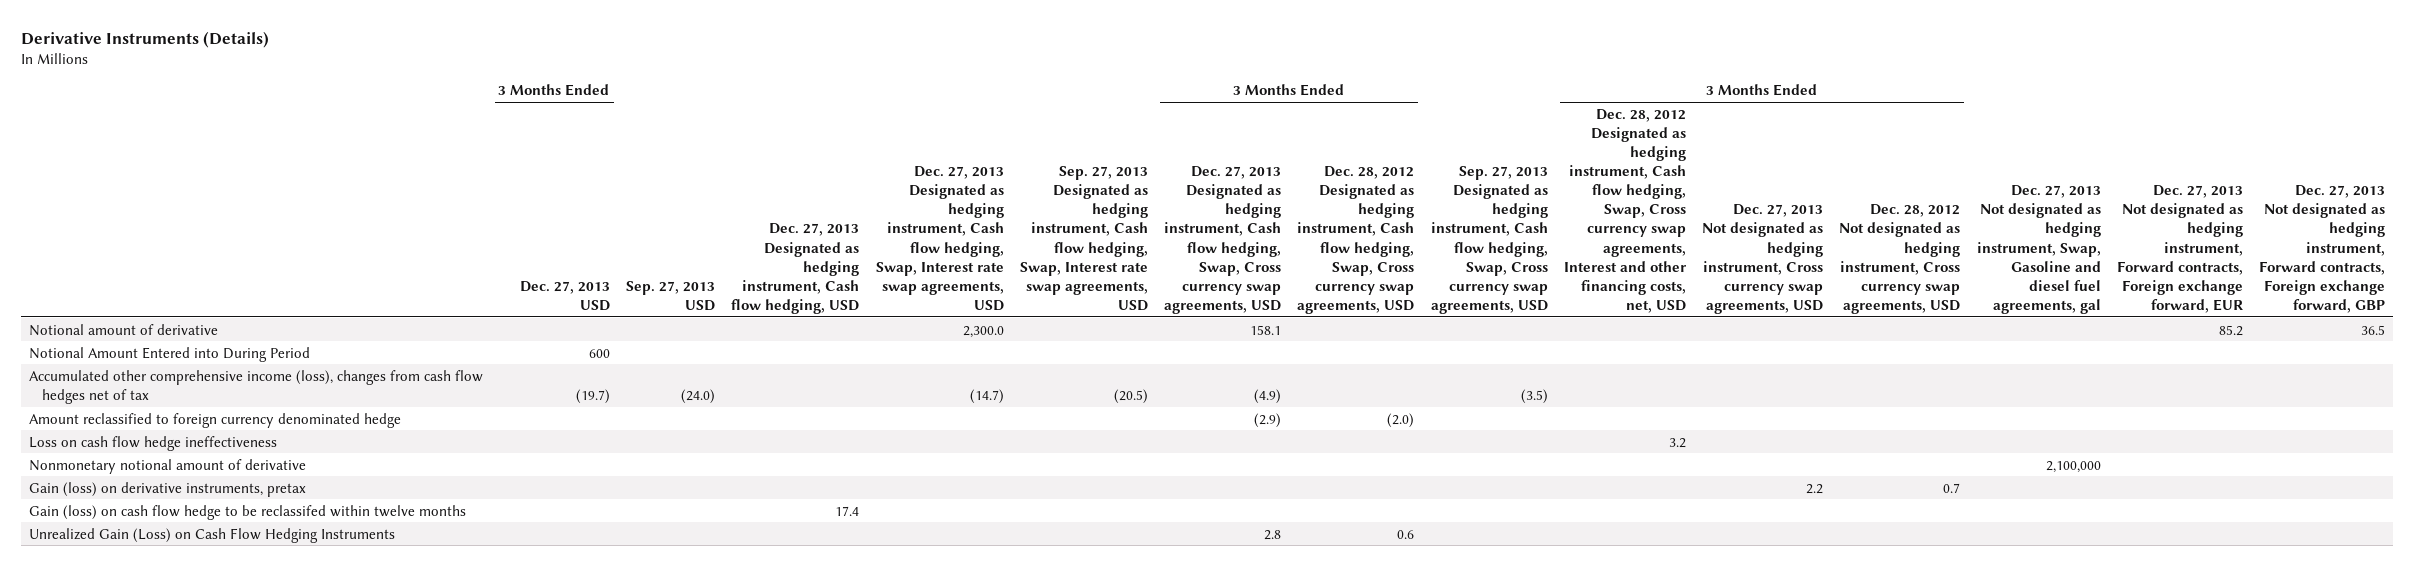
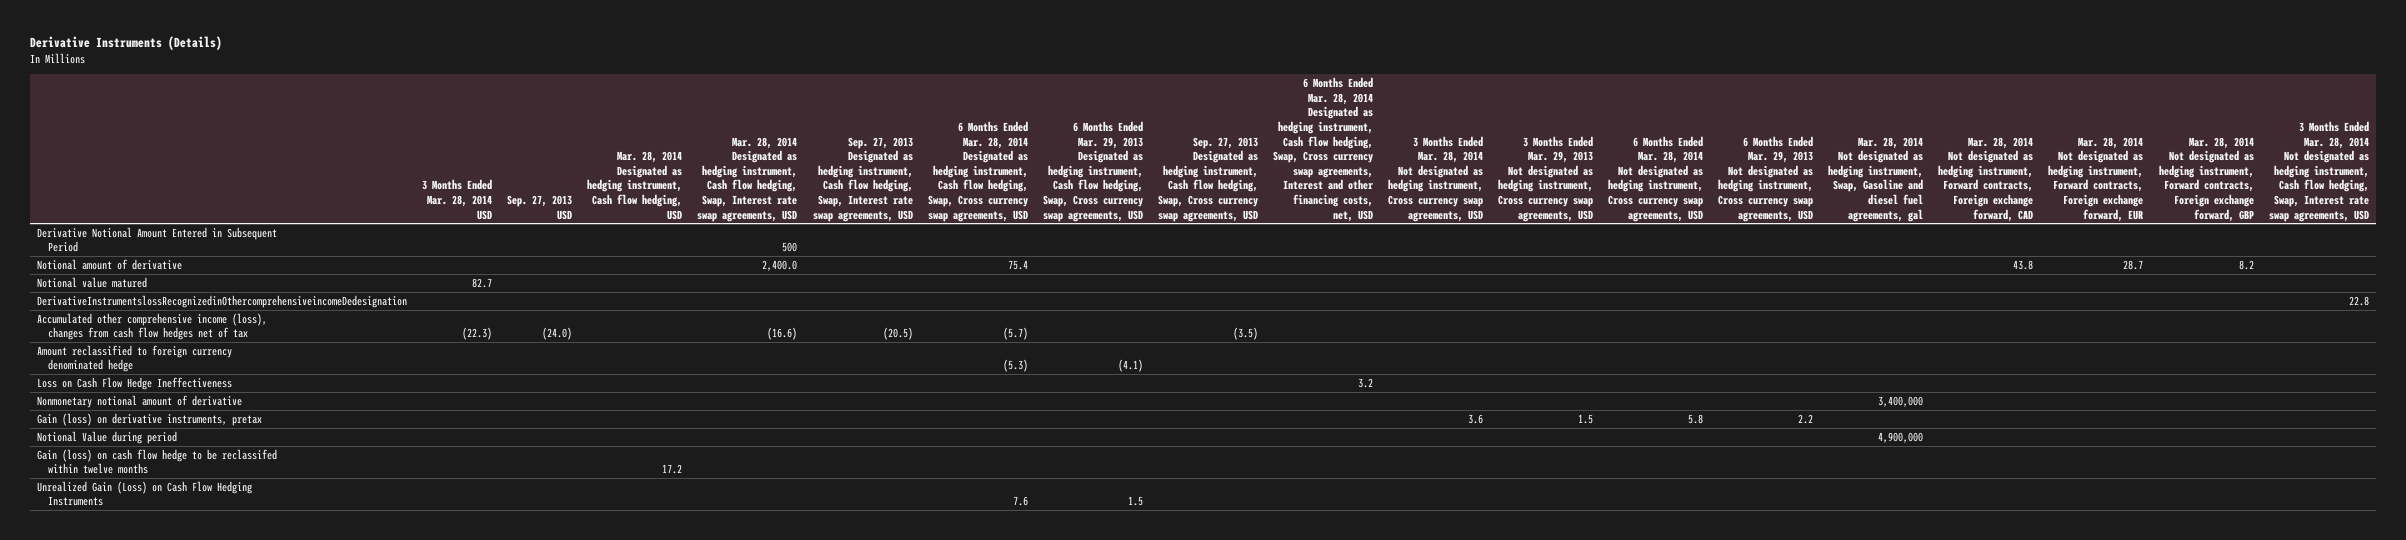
- | 3 Months Ended Dec. 27, 2013 USD | Sep. 27, 2013 USD | Dec. 27, 2013 Designated as hedging instrument, Cash flow hedging, USD | Dec. 27, 2013 Designated as hedging instrument, Cash flow hedging, Swap, Interest rate swap agreements, USD | Sep. 27, 2013 Designated as hedging instrument, Cash flow hedging, Swap, Interest rate swap agreements, USD | 3 Months Ended Dec. 27, 2013 Designated as hedging instrument, Cash flow hedging, Swap, Cross currency swap agreements, USD | 3 Months Ended Dec. 28, 2012 Designated as hedging instrument, Cash flow hedging, Swap, Cross currency swap agreements, USD | Sep. 27, 2013 Designated as hedging instrument, Cash flow hedging, Swap, Cross currency swap agreements, USD | 3 Months Ended Dec. 28, 2012 Designated as hedging instrument, Cash flow hedging, Swap, Cross currency swap agreements, Interest and other financing costs, net, USD | 3 Months Ended Dec. 27, 2013 Not designated as hedging instrument, Cross currency swap agreements, USD | 3 Months Ended Dec. 28, 2012 Not designated as hedging instrument, Cross currency swap agreements, USD | Dec. 27, 2013 Not designated as hedging instrument, Swap, Gasoline and diesel fuel agreements, gal | Dec. 27, 2013 Not designated as hedging instrument, Forward contracts, Foreign exchange forward, EUR | Dec. 27, 2013 Not designated as hedging instrument, Forward contracts, Foreign exchange forward, GBP
+ | 3 Months Ended Mar. 28, 2014 USD | Sep. 27, 2013 USD | Mar. 28, 2014 Designated as hedging instrument, Cash flow hedging, USD | Mar. 28, 2014 Designated as hedging instrument, Cash flow hedging, Swap, Interest rate swap agreements, USD | Sep. 27, 2013 Designated as hedging instrument, Cash flow hedging, Swap, Interest rate swap agreements, USD | 6 Months Ended Mar. 28, 2014 Designated as hedging instrument, Cash flow hedging, Swap, Cross currency swap agreements, USD | 6 Months Ended Mar. 29, 2013 Designated as hedging instrument, Cash flow hedging, Swap, Cross currency swap agreements, USD | Sep. 27, 2013 Designated as hedging instrument, Cash flow hedging, Swap, Cross currency swap agreements, USD | 6 Months Ended Mar. 28, 2014 Designated as hedging instrument, Cash flow hedging, Swap, Cross currency swap agreements, Interest and other financing costs, net, USD | 3 Months Ended Mar. 28, 2014 Not designated as hedging instrument, Cross currency swap agreements, USD | 3 Months Ended Mar. 29, 2013 Not designated as hedging instrument, Cross currency swap agreements, USD | 6 Months Ended Mar. 28, 2014 Not designated as hedging instrument, Cross currency swap agreements, USD | 6 Months Ended Mar. 29, 2013 Not designated as hedging instrument, Cross currency swap agreements, USD | Mar. 28, 2014 Not designated as hedging instrument, Swap, Gasoline and diesel fuel agreements, gal | Mar. 28, 2014 Not designated as hedging instrument, Forward contracts, Foreign exchange forward, CAD | Mar. 28, 2014 Not designated as hedging instrument, Forward contracts, Foreign exchange forward, EUR | Mar. 28, 2014 Not designated as hedging instrument, Forward contracts, Foreign exchange forward, GBP | 3 Months Ended Mar. 28, 2014 Not designated as hedging instrument, Cash flow hedging, Swap, Interest rate swap agreements, USD
+ Derivative Notional Amount Entered in Subsequent Period | | | | 500 | | | | | | | | | | | | | |
- Notional Amount Entered into During Period | 600 | | | | | | | | | | | | |
+ Notional value matured | 82.7 | | | | | | | | | | | | | | | | |
+ DerivativeInstrumentslossRecognizedinOthercomprehensiveincomeDedesignation | | | | | | | | | | | | | | | | | | 22.8
- Loss on cash flow hedge ineffectiveness | | | | | | | | | 3.2 | | | | |
+ Loss on Cash Flow Hedge Ineffectiveness | | | | | | | | | 3.2 | | | | | | | | |
+ Notional Value during period | | | | | | | | | | | | | | 4,900,000 | | | |

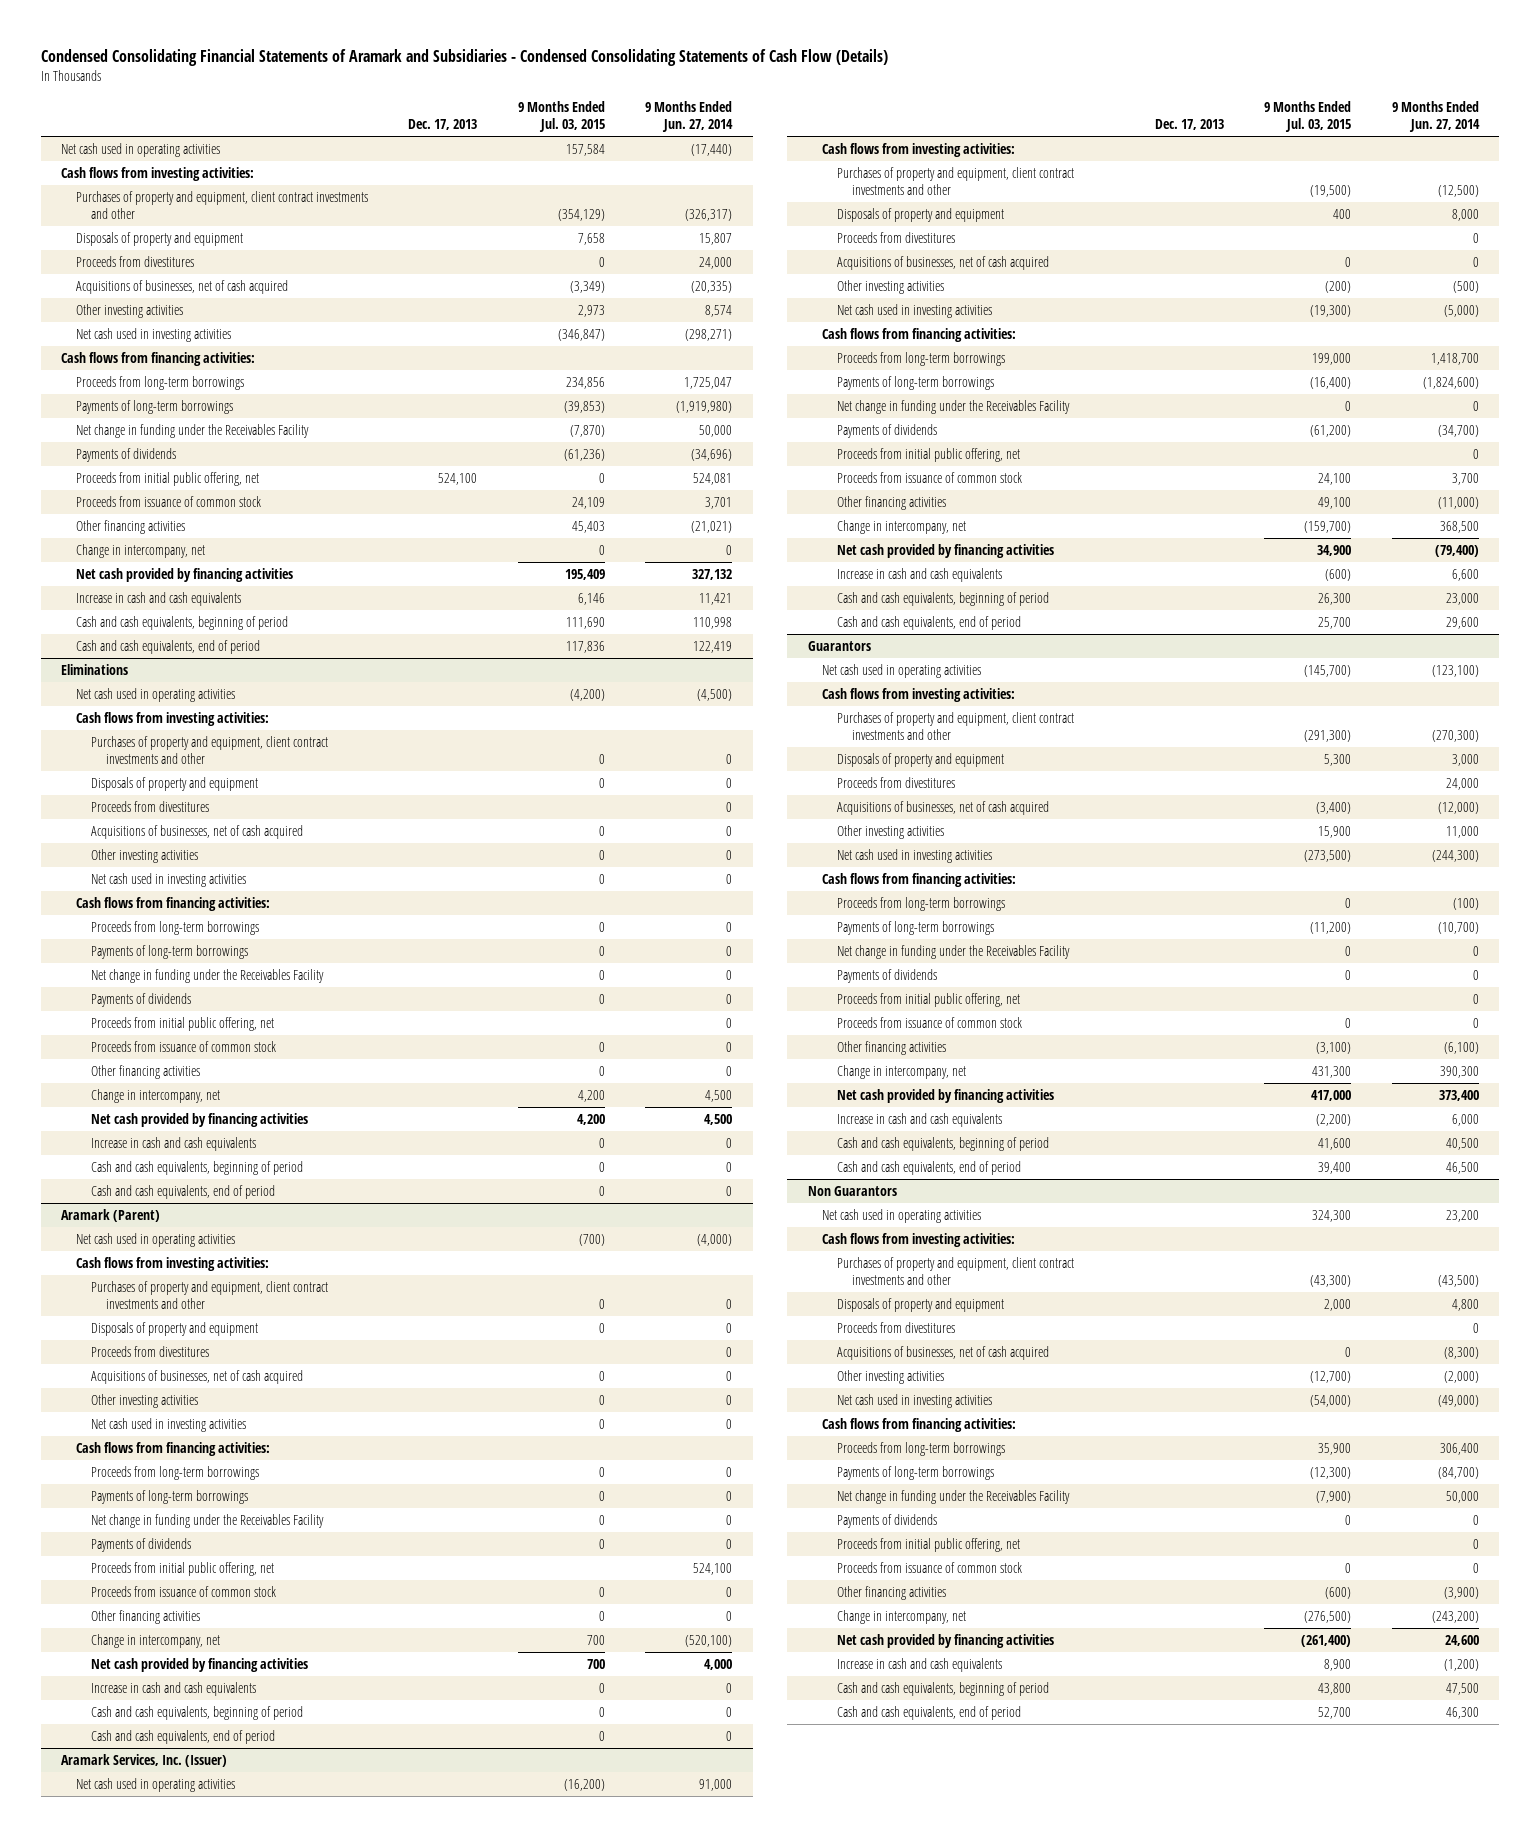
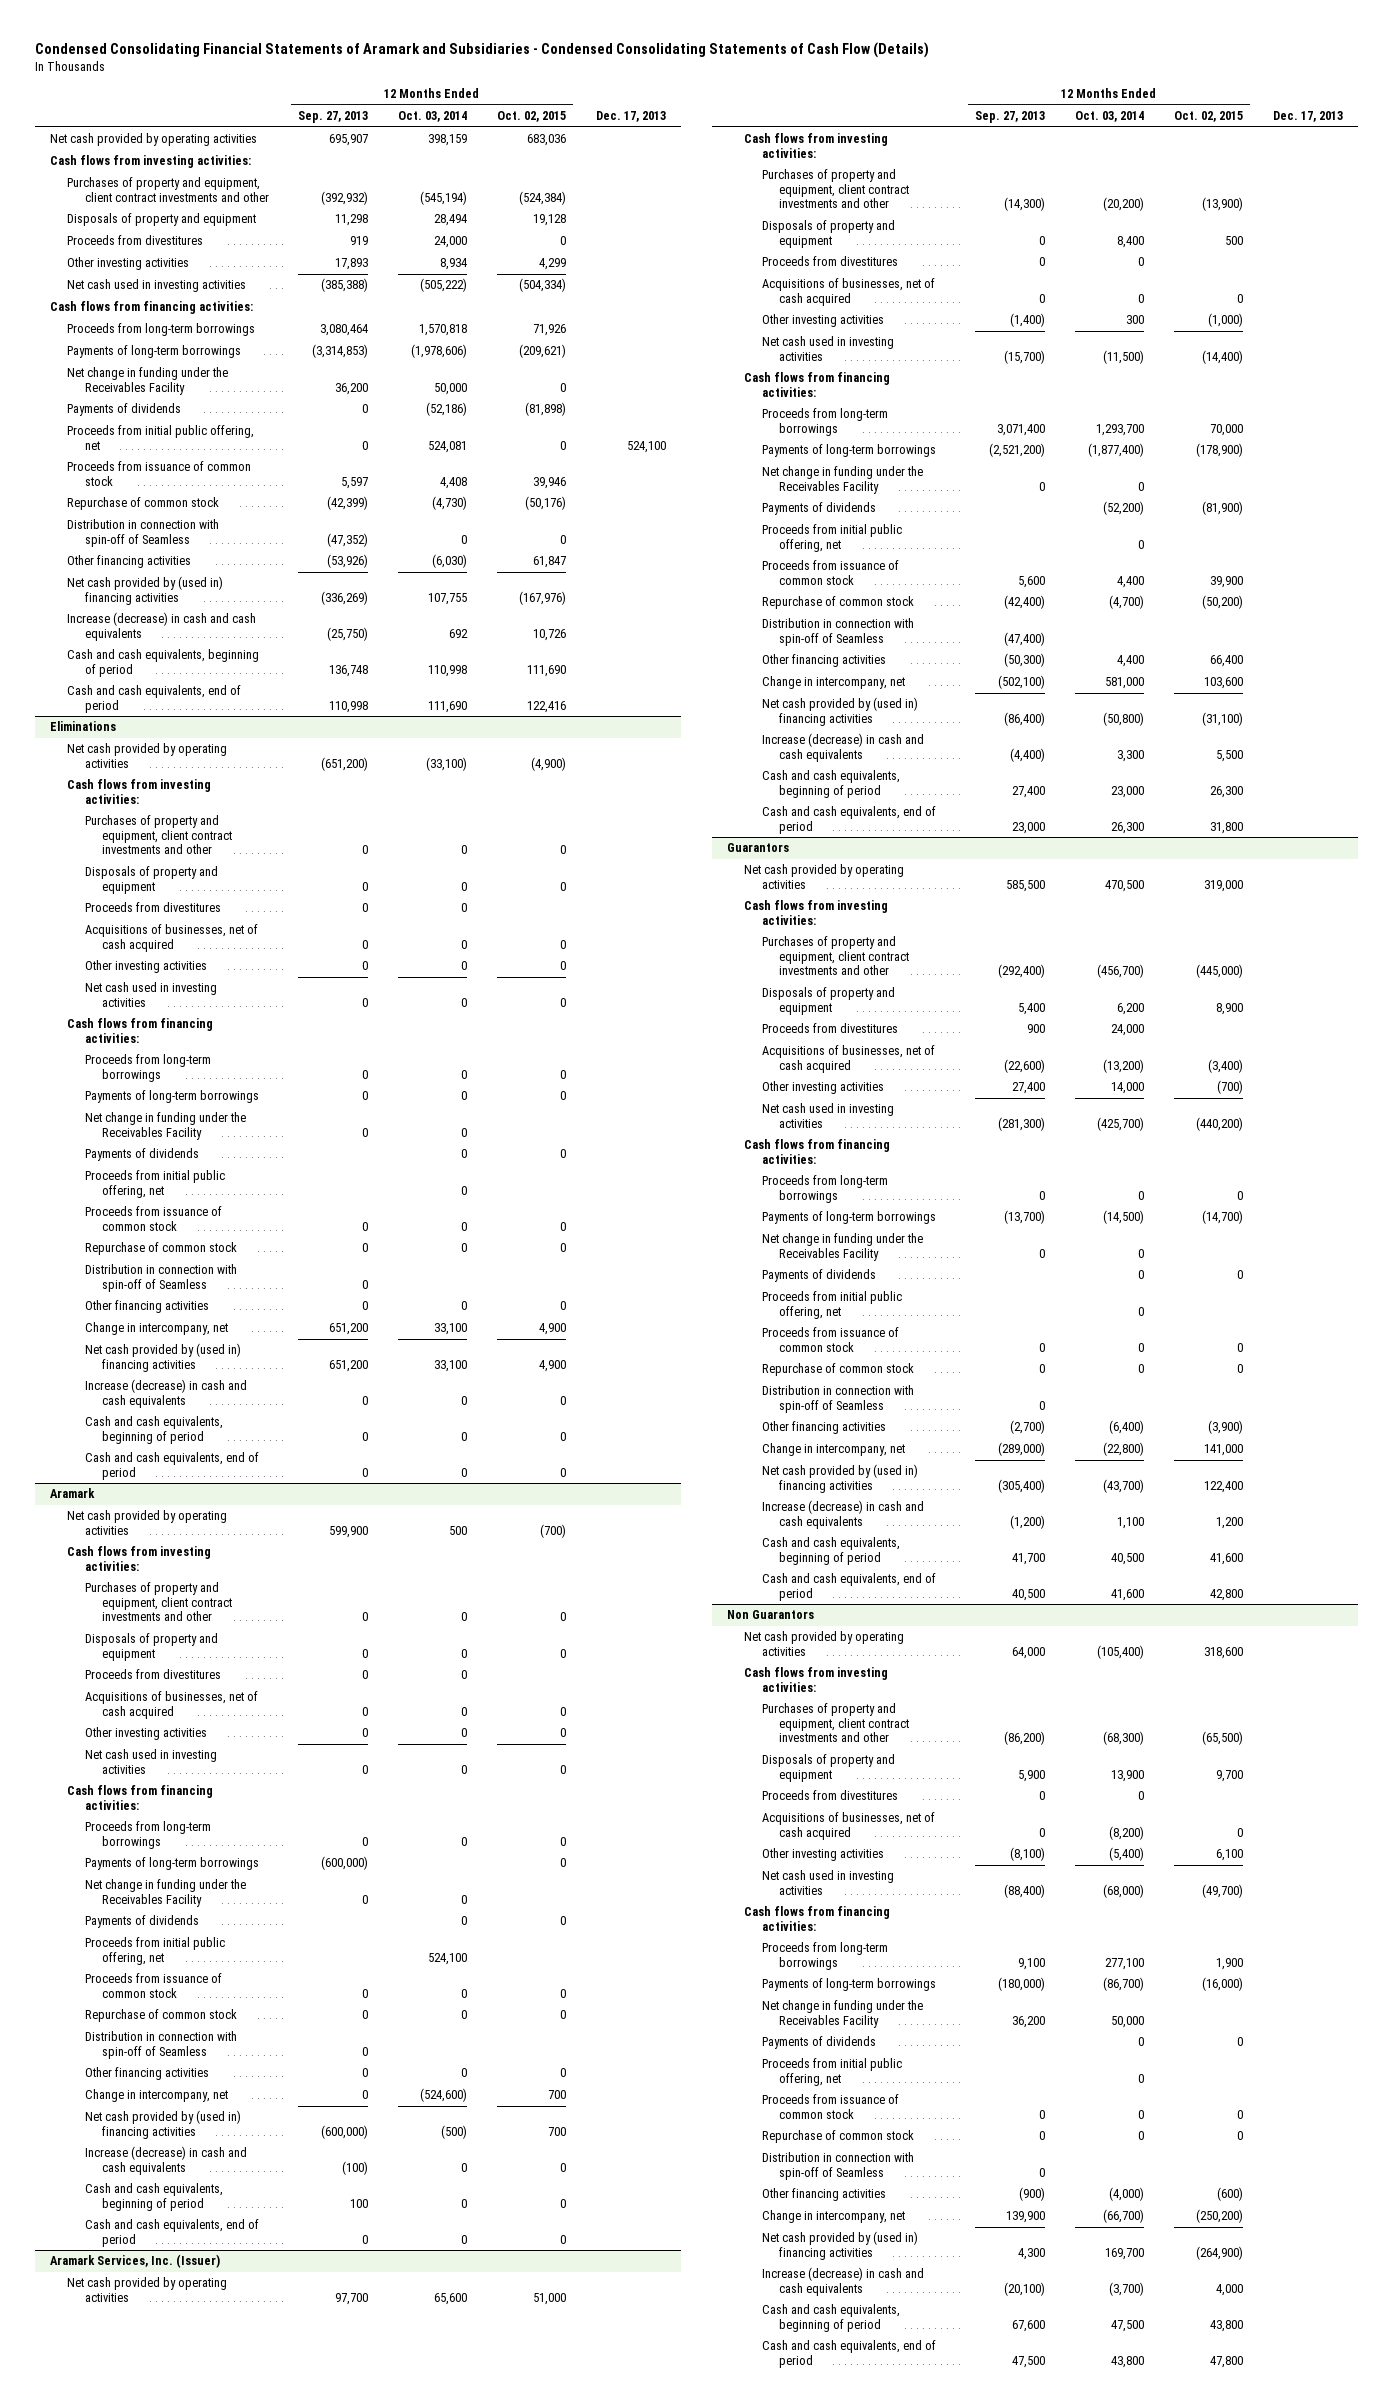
- | Dec. 17, 2013 | 9 Months Ended Jul. 03, 2015 | 9 Months Ended Jun. 27, 2014
+ | 12 Months Ended Sep. 27, 2013 | 12 Months Ended Oct. 03, 2014 | 12 Months Ended Oct. 02, 2015 | Dec. 17, 2013
- Net cash used in operating activities | | 157,584 | (17,440)
+ Net cash provided by operating activities | 695,907 | 398,159 | 683,036 |
- Acquisitions of businesses, net of cash acquired | | (3,349) | (20,335)
+ Repurchase of common stock | (42,399) | (4,730) | (50,176) |
+ Distribution in connection with spin-off of Seamless | (47,352) | 0 | 0 |
- Change in intercompany, net | | 0 | 0
- Net cash provided by financing activities | | 195,409 | 327,132
- Increase in cash and cash equivalents | | 6,146 | 11,421
+ Net cash provided by (used in) financing activities | (336,269) | 107,755 | (167,976) |
+ Increase (decrease) in cash and cash equivalents | (25,750) | 692 | 10,726 |
@ Eliminations
- Net cash used in operating activities | | (4,200) | (4,500)
+ Net cash provided by operating activities | (651,200) | (33,100) | (4,900) |
+ Repurchase of common stock | 0 | 0 | 0 |
+ Distribution in connection with spin-off of Seamless | 0 | | |
- Net cash provided by financing activities | | 4,200 | 4,500
- Increase in cash and cash equivalents | | 0 | 0
+ Net cash provided by (used in) financing activities | 651,200 | 33,100 | 4,900 |
+ Increase (decrease) in cash and cash equivalents | 0 | 0 | 0 |
- Aramark (Parent)
- Net cash used in operating activities | | (700) | (4,000)
+ Aramark
+ Net cash provided by operating activities | 599,900 | 500 | (700) |
+ Repurchase of common stock | 0 | 0 | 0 |
+ Distribution in connection with spin-off of Seamless | 0 | | |
- Net cash provided by financing activities | | 700 | 4,000
- Increase in cash and cash equivalents | | 0 | 0
+ Net cash provided by (used in) financing activities | (600,000) | (500) | 700 |
+ Increase (decrease) in cash and cash equivalents | (100) | 0 | 0 |
@ Aramark Services, Inc. (Issuer)
- Net cash used in operating activities | | (16,200) | 91,000
+ Net cash provided by operating activities | 97,700 | 65,600 | 51,000 |
+ Repurchase of common stock | (42,400) | (4,700) | (50,200) |
+ Distribution in connection with spin-off of Seamless | (47,400) | | |
- Net cash provided by financing activities | | 34,900 | (79,400)
- Increase in cash and cash equivalents | | (600) | 6,600
+ Net cash provided by (used in) financing activities | (86,400) | (50,800) | (31,100) |
+ Increase (decrease) in cash and cash equivalents | (4,400) | 3,300 | 5,500 |
@ Guarantors
- Net cash used in operating activities | | (145,700) | (123,100)
+ Net cash provided by operating activities | 585,500 | 470,500 | 319,000 |
+ Repurchase of common stock | 0 | 0 | 0 |
+ Distribution in connection with spin-off of Seamless | 0 | | |
- Net cash provided by financing activities | | 417,000 | 373,400
- Increase in cash and cash equivalents | | (2,200) | 6,000
+ Net cash provided by (used in) financing activities | (305,400) | (43,700) | 122,400 |
+ Increase (decrease) in cash and cash equivalents | (1,200) | 1,100 | 1,200 |
@ Non Guarantors
- Net cash used in operating activities | | 324,300 | 23,200
+ Net cash provided by operating activities | 64,000 | (105,400) | 318,600 |
+ Repurchase of common stock | 0 | 0 | 0 |
+ Distribution in connection with spin-off of Seamless | 0 | | |
- Net cash provided by financing activities | | (261,400) | 24,600
- Increase in cash and cash equivalents | | 8,900 | (1,200)
+ Net cash provided by (used in) financing activities | 4,300 | 169,700 | (264,900) |
+ Increase (decrease) in cash and cash equivalents | (20,100) | (3,700) | 4,000 |

